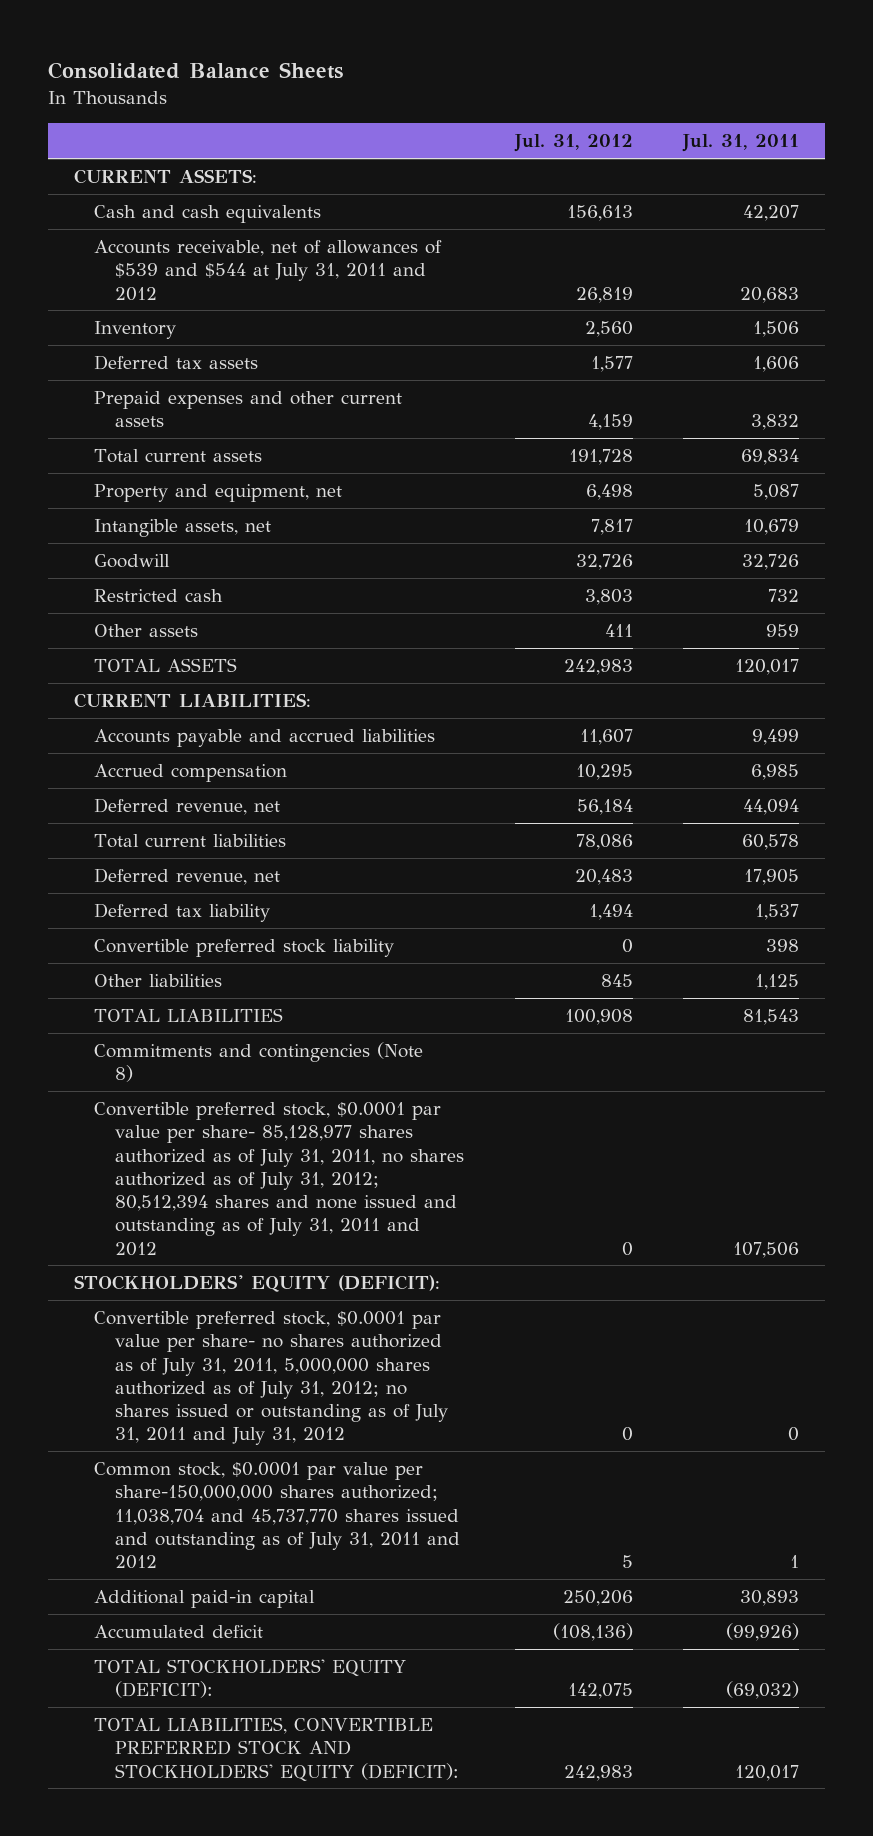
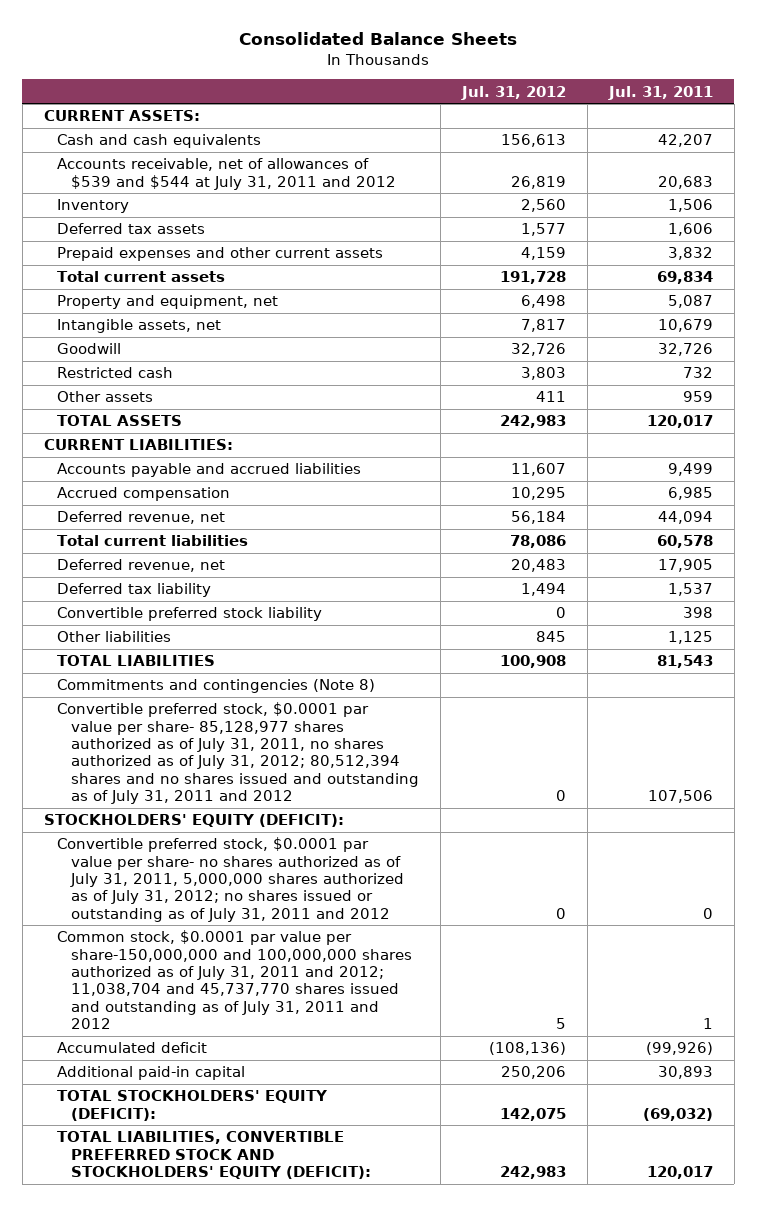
- Convertible preferred stock, $0.0001 par value per share- 85,128,977 shares authorized as of July 31, 2011, no shares authorized as of July 31, 2012; 80,512,394 shares and none issued and outstanding as of July 31, 2011 and 2012 | 0 | 107,506
+ Convertible preferred stock, $0.0001 par value per share- 85,128,977 shares authorized as of July 31, 2011, no shares authorized as of July 31, 2012; 80,512,394 shares and no shares issued and outstanding as of July 31, 2011 and 2012 | 0 | 107,506
- Convertible preferred stock, $0.0001 par value per share- no shares authorized as of July 31, 2011, 5,000,000 shares authorized as of July 31, 2012; no shares issued or outstanding as of July 31, 2011 and July 31, 2012 | 0 | 0
- Common stock, $0.0001 par value per share-150,000,000 shares authorized; 11,038,704 and 45,737,770 shares issued and outstanding as of July 31, 2011 and 2012 | 5 | 1
+ Convertible preferred stock, $0.0001 par value per share- no shares authorized as of July 31, 2011, 5,000,000 shares authorized as of July 31, 2012; no shares issued or outstanding as of July 31, 2011 and 2012 | 0 | 0
+ Common stock, $0.0001 par value per share-150,000,000 and 100,000,000 shares authorized as of July 31, 2011 and 2012; 11,038,704 and 45,737,770 shares issued and outstanding as of July 31, 2011 and 2012 | 5 | 1
moved down: Additional paid-in capital | 250,206 | 30,893

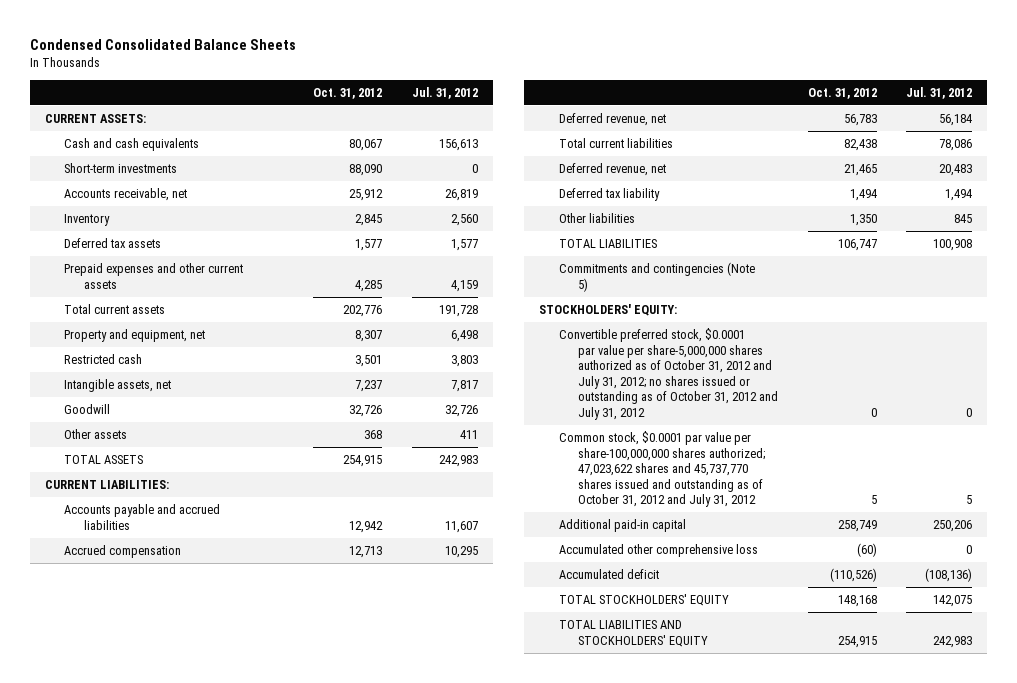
- Consolidated Balance Sheets
+ Condensed Consolidated Balance Sheets
- | Jul. 31, 2012 | Jul. 31, 2011
+ | Oct. 31, 2012 | Jul. 31, 2012
- Accounts receivable, net of allowances of $539 and $544 at July 31, 2011 and 2012 | 26,819 | 20,683
+ Short-term investments | 88,090 | 0
+ Accounts receivable, net | 25,912 | 26,819
moved up: Restricted cash | 3,501 | 3,803
- Convertible preferred stock liability | 0 | 398
- Commitments and contingencies (Note 8)
- Convertible preferred stock, $0.0001 par value per share- 85,128,977 shares authorized as of July 31, 2011, no shares authorized as of July 31, 2012; 80,512,394 shares and no shares issued and outstanding as of July 31, 2011 and 2012 | 0 | 107,506
- STOCKHOLDERS' EQUITY (DEFICIT):
- Convertible preferred stock, $0.0001 par value per share- no shares authorized as of July 31, 2011, 5,000,000 shares authorized as of July 31, 2012; no shares issued or outstanding as of July 31, 2011 and 2012 | 0 | 0
- Common stock, $0.0001 par value per share-150,000,000 and 100,000,000 shares authorized as of July 31, 2011 and 2012; 11,038,704 and 45,737,770 shares issued and outstanding as of July 31, 2011 and 2012 | 5 | 1
+ Commitments and contingencies (Note 5)
+ STOCKHOLDERS' EQUITY:
+ Convertible preferred stock, $0.0001 par value per share-5,000,000 shares authorized as of October 31, 2012 and July 31, 2012; no shares issued or outstanding as of October 31, 2012 and July 31, 2012 | 0 | 0
+ Common stock, $0.0001 par value per share-100,000,000 shares authorized; 47,023,622 shares and 45,737,770 shares issued and outstanding as of October 31, 2012 and July 31, 2012 | 5 | 5
- TOTAL STOCKHOLDERS' EQUITY (DEFICIT): | 142,075 | (69,032)
- TOTAL LIABILITIES, CONVERTIBLE PREFERRED STOCK AND STOCKHOLDERS' EQUITY (DEFICIT): | 242,983 | 120,017
+ Accumulated other comprehensive loss | (60) | 0
moved down: Accumulated deficit | (110,526) | (108,136)
+ TOTAL STOCKHOLDERS' EQUITY | 148,168 | 142,075
+ TOTAL LIABILITIES AND STOCKHOLDERS' EQUITY | 254,915 | 242,983

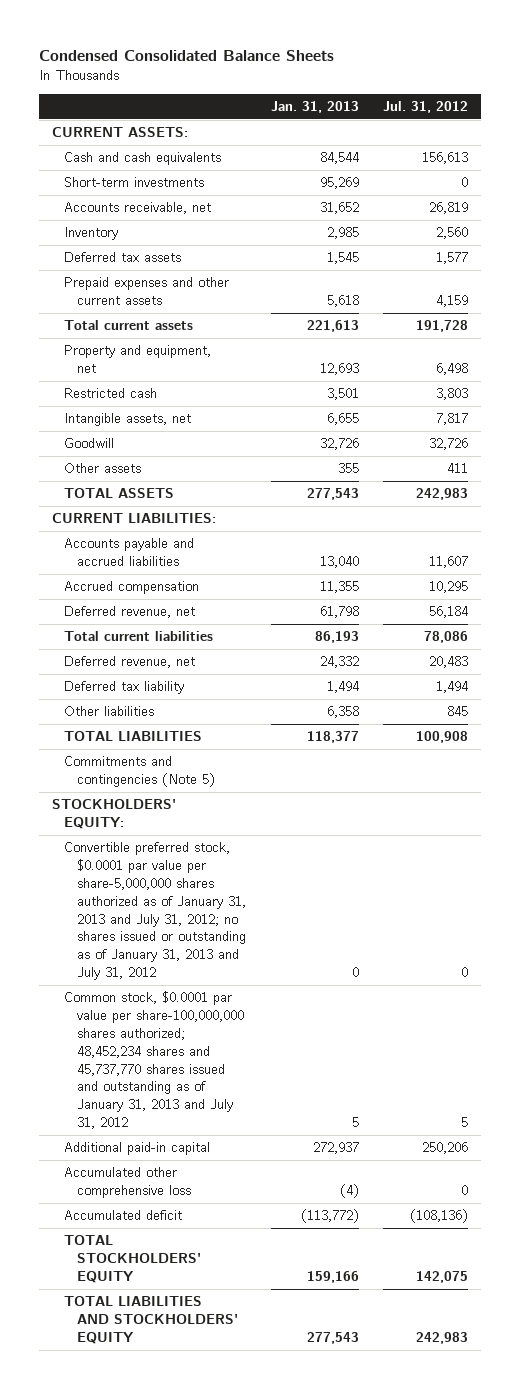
- | Oct. 31, 2012 | Jul. 31, 2012
+ | Jan. 31, 2013 | Jul. 31, 2012
- Convertible preferred stock, $0.0001 par value per share-5,000,000 shares authorized as of October 31, 2012 and July 31, 2012; no shares issued or outstanding as of October 31, 2012 and July 31, 2012 | 0 | 0
- Common stock, $0.0001 par value per share-100,000,000 shares authorized; 47,023,622 shares and 45,737,770 shares issued and outstanding as of October 31, 2012 and July 31, 2012 | 5 | 5
+ Convertible preferred stock, $0.0001 par value per share-5,000,000 shares authorized as of January 31, 2013 and July 31, 2012; no shares issued or outstanding as of January 31, 2013 and July 31, 2012 | 0 | 0
+ Common stock, $0.0001 par value per share-100,000,000 shares authorized; 48,452,234 shares and 45,737,770 shares issued and outstanding as of January 31, 2013 and July 31, 2012 | 5 | 5

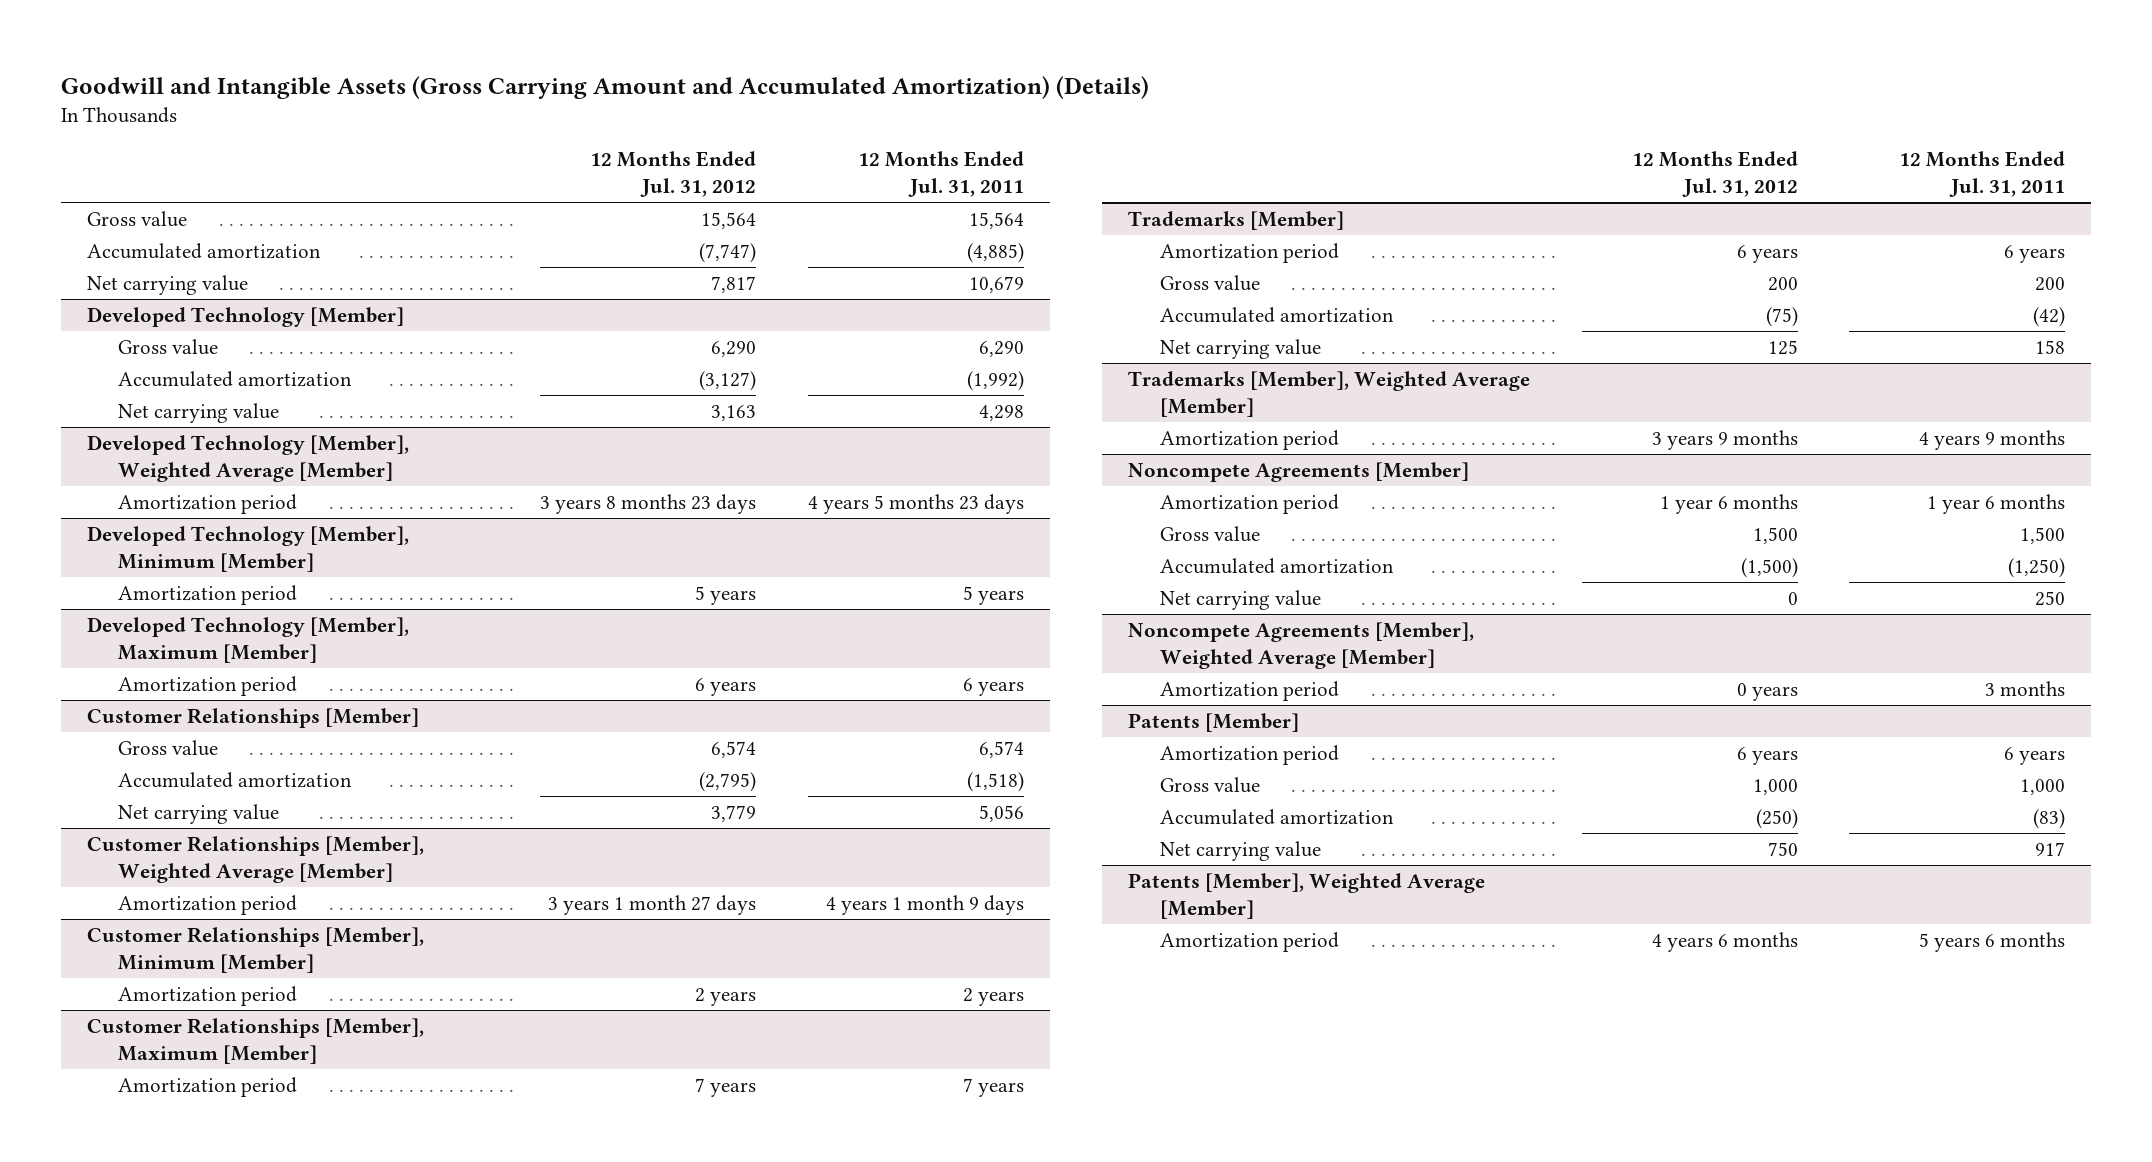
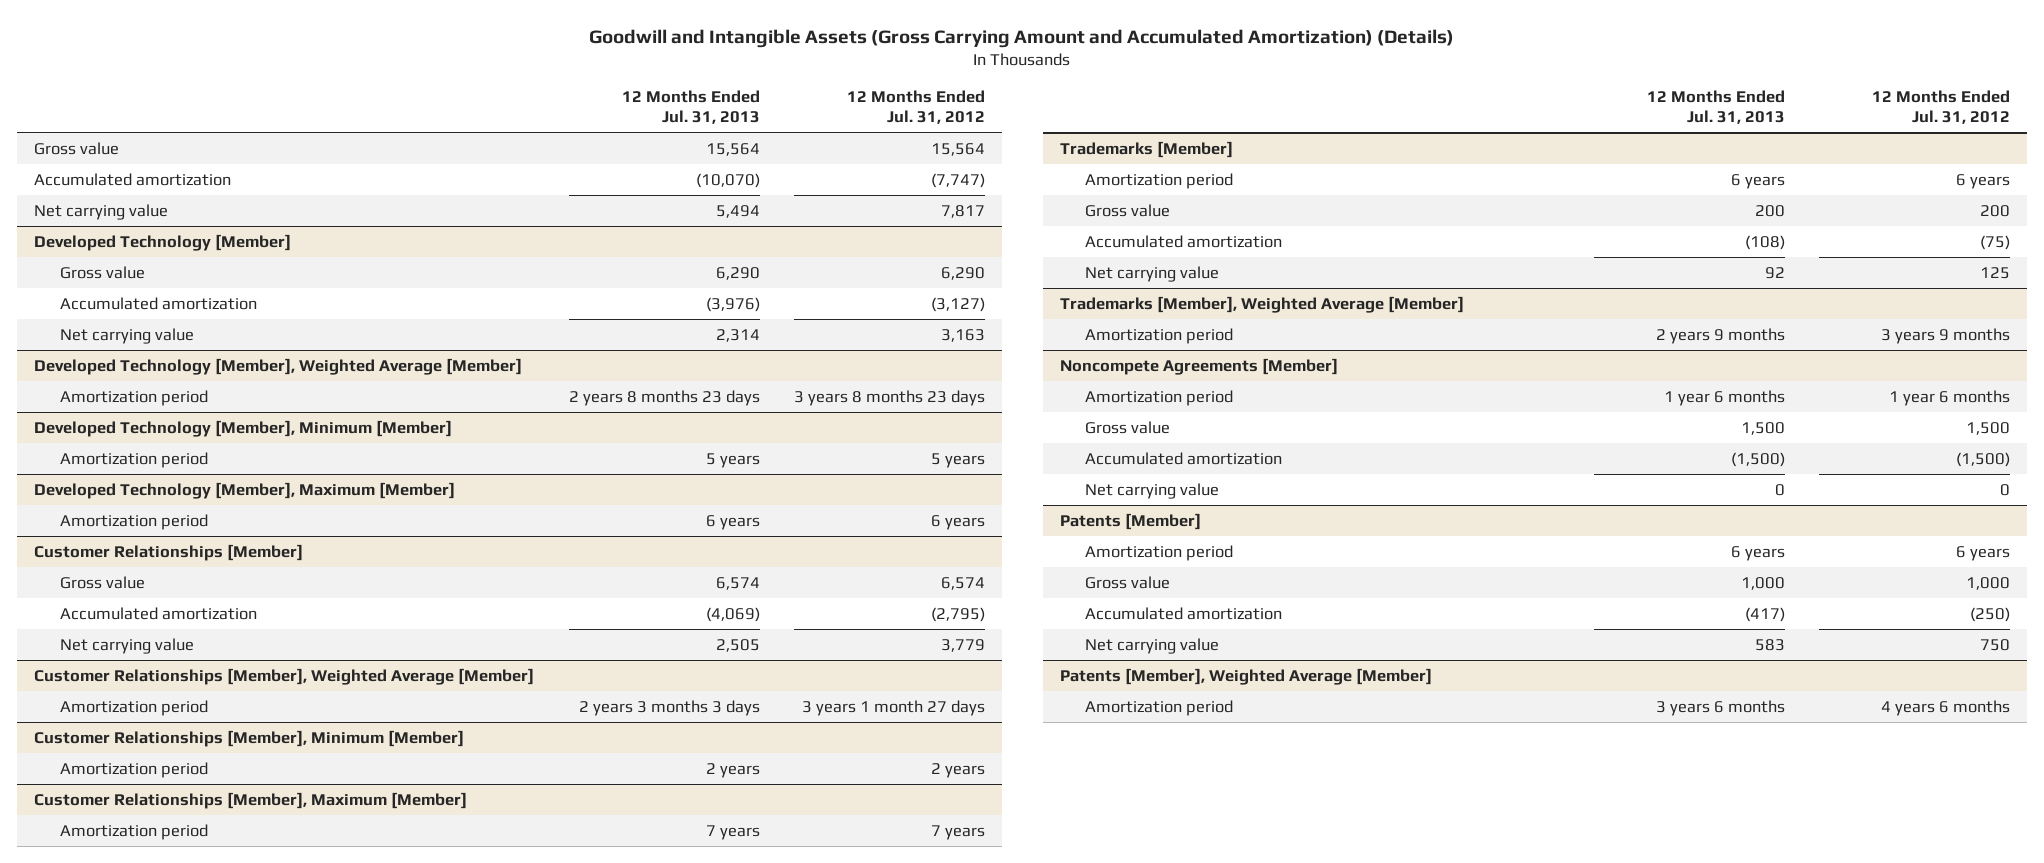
- | 12 Months Ended Jul. 31, 2012 | 12 Months Ended Jul. 31, 2011
+ | 12 Months Ended Jul. 31, 2013 | 12 Months Ended Jul. 31, 2012
- Noncompete Agreements [Member], Weighted Average [Member]
- Amortization period | 0 years | 3 months

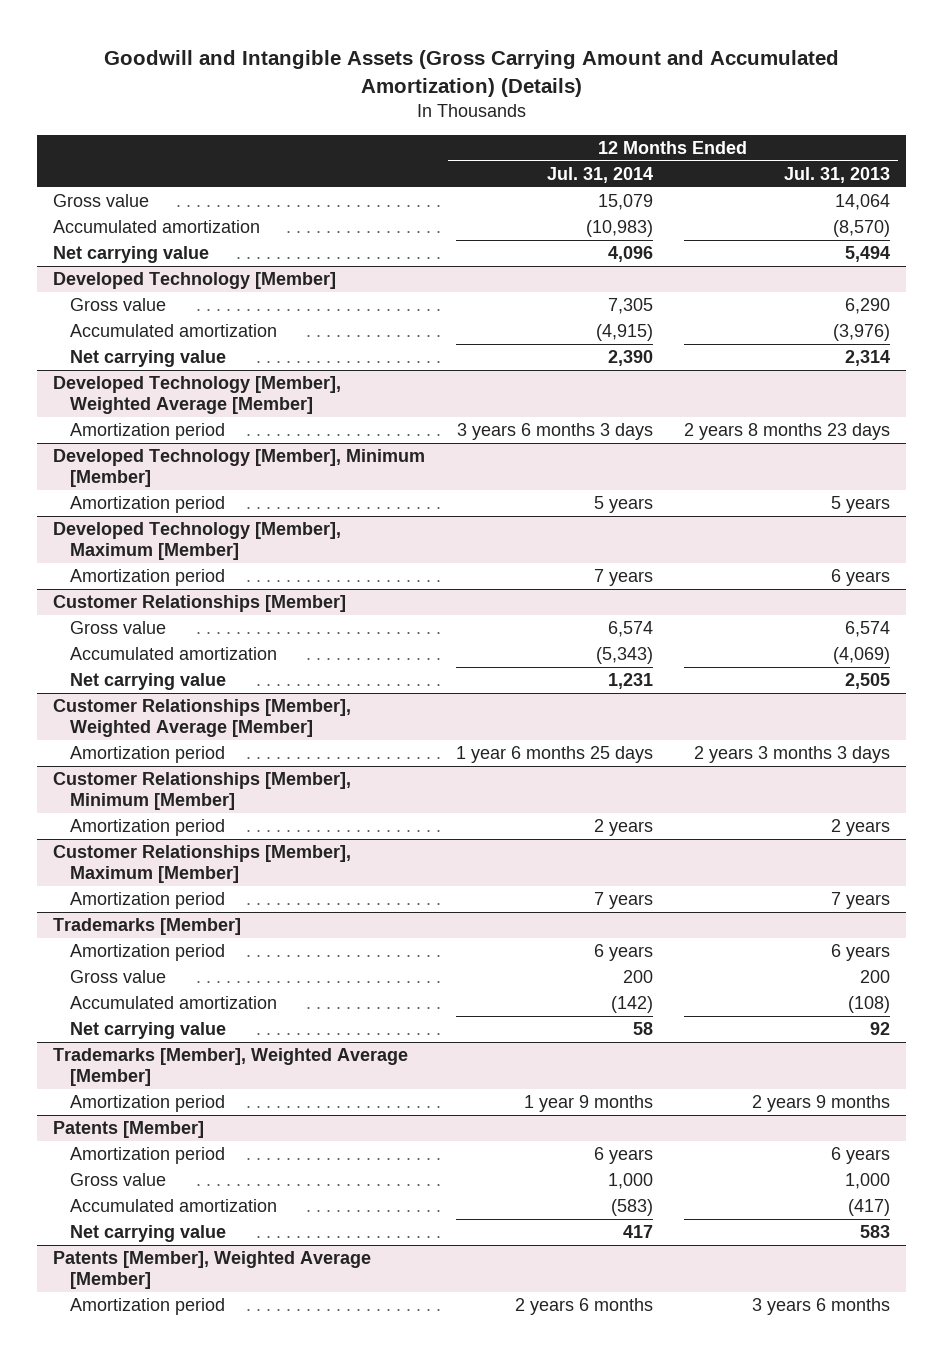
- | 12 Months Ended Jul. 31, 2013 | 12 Months Ended Jul. 31, 2012
+ | 12 Months Ended Jul. 31, 2014 | 12 Months Ended Jul. 31, 2013
- Gross value | 15,564 | 15,564
- Accumulated amortization | (10,070) | (7,747)
+ Gross value | 15,079 | 14,064
+ Accumulated amortization | (10,983) | (8,570)
- Noncompete Agreements [Member]
- Amortization period | 1 year 6 months | 1 year 6 months
- Gross value | 1,500 | 1,500
- Accumulated amortization | (1,500) | (1,500)
- Net carrying value | 0 | 0

